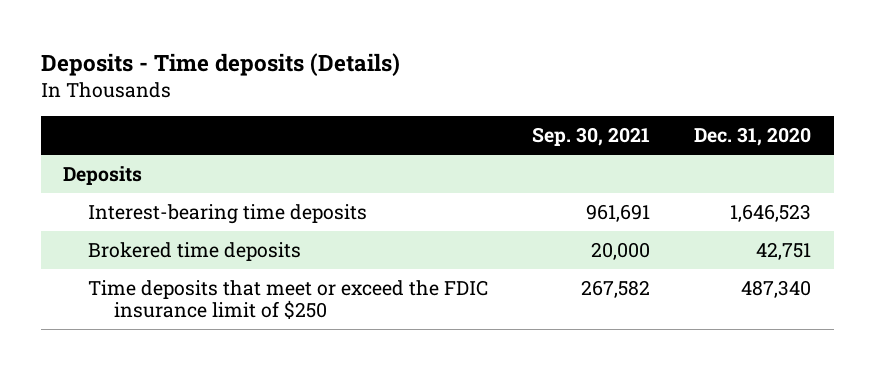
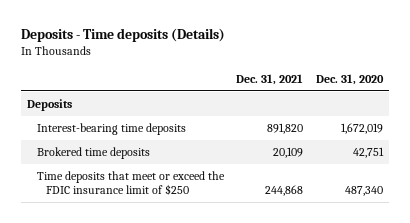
- | Sep. 30, 2021 | Dec. 31, 2020
+ | Dec. 31, 2021 | Dec. 31, 2020
- Interest-bearing time deposits | 961,691 | 1,646,523
+ Interest-bearing time deposits | 891,820 | 1,672,019

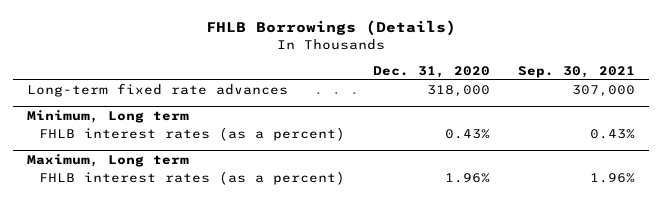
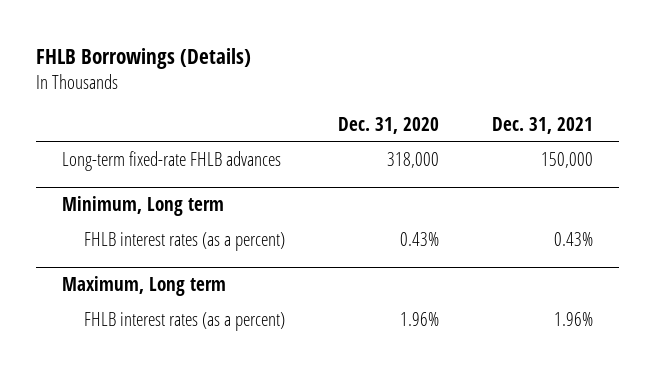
- | Dec. 31, 2020 | Sep. 30, 2021
+ | Dec. 31, 2020 | Dec. 31, 2021
- Long-term fixed rate advances | 318,000 | 307,000
+ Long-term fixed-rate FHLB advances | 318,000 | 150,000

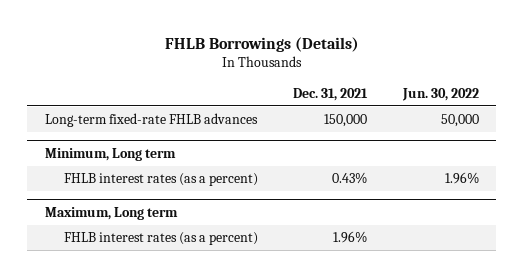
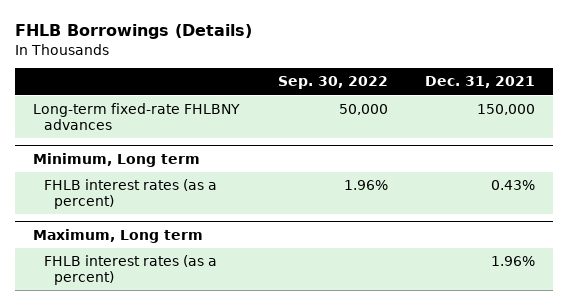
- | Dec. 31, 2021 | Jun. 30, 2022
+ | Sep. 30, 2022 | Dec. 31, 2021
- Long-term fixed-rate FHLB advances | 150,000 | 50,000
+ Long-term fixed-rate FHLBNY advances | 50,000 | 150,000

